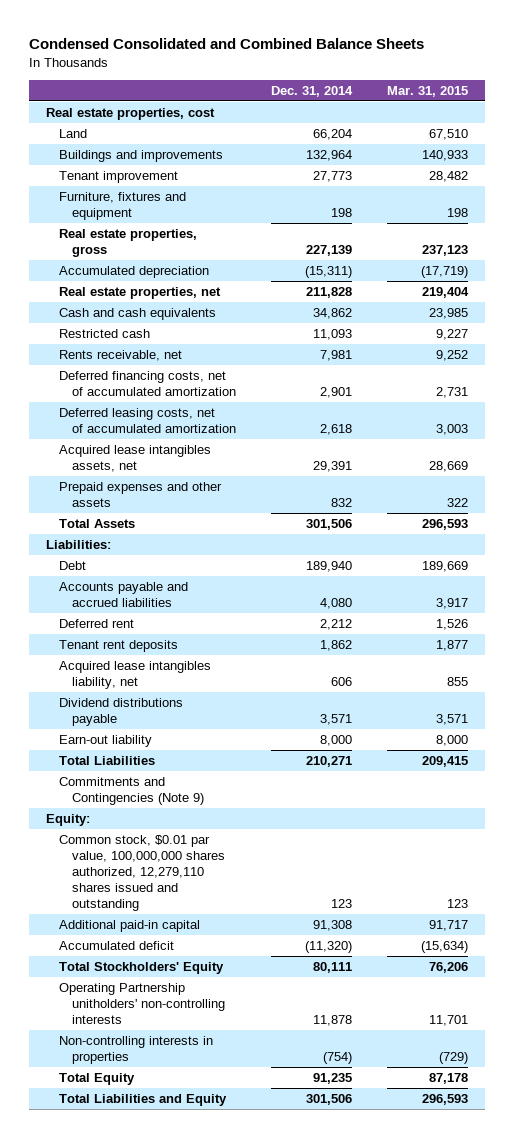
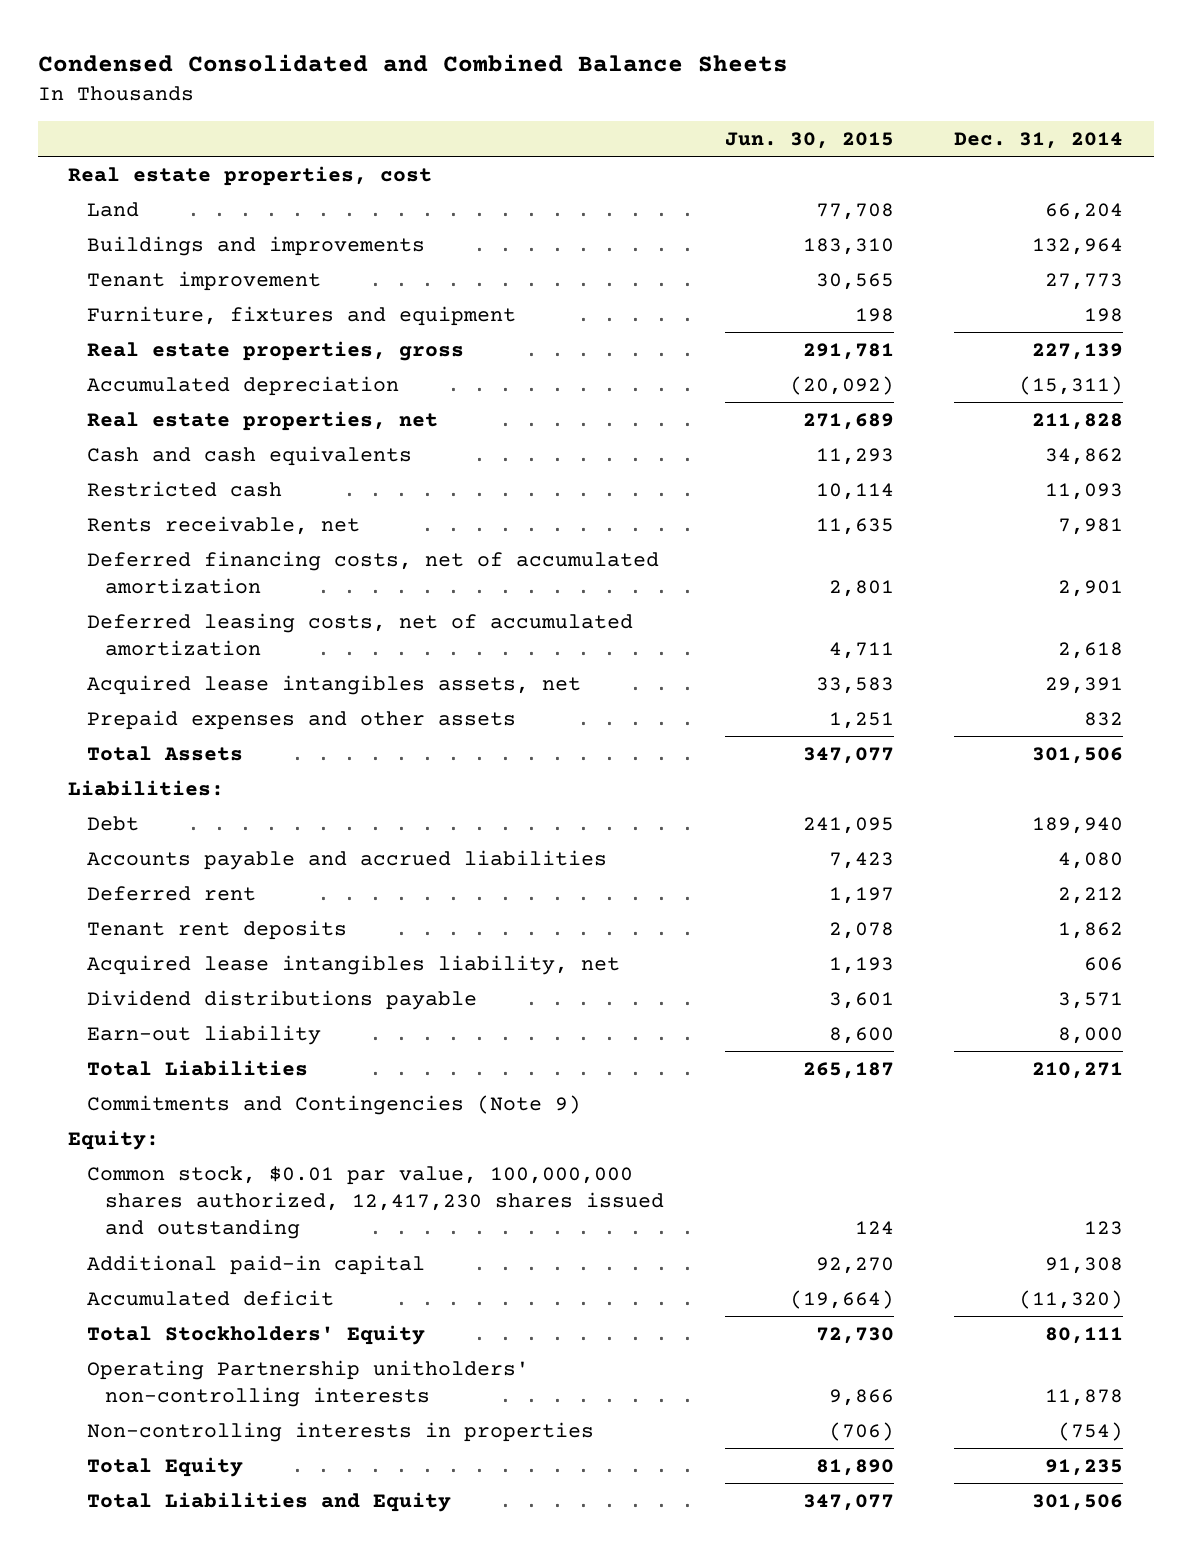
- | Dec. 31, 2014 | Mar. 31, 2015
+ | Jun. 30, 2015 | Dec. 31, 2014
- Common stock, $0.01 par value, 100,000,000 shares authorized, 12,279,110 shares issued and outstanding | 123 | 123
+ Common stock, $0.01 par value, 100,000,000 shares authorized, 12,417,230 shares issued and outstanding | 124 | 123

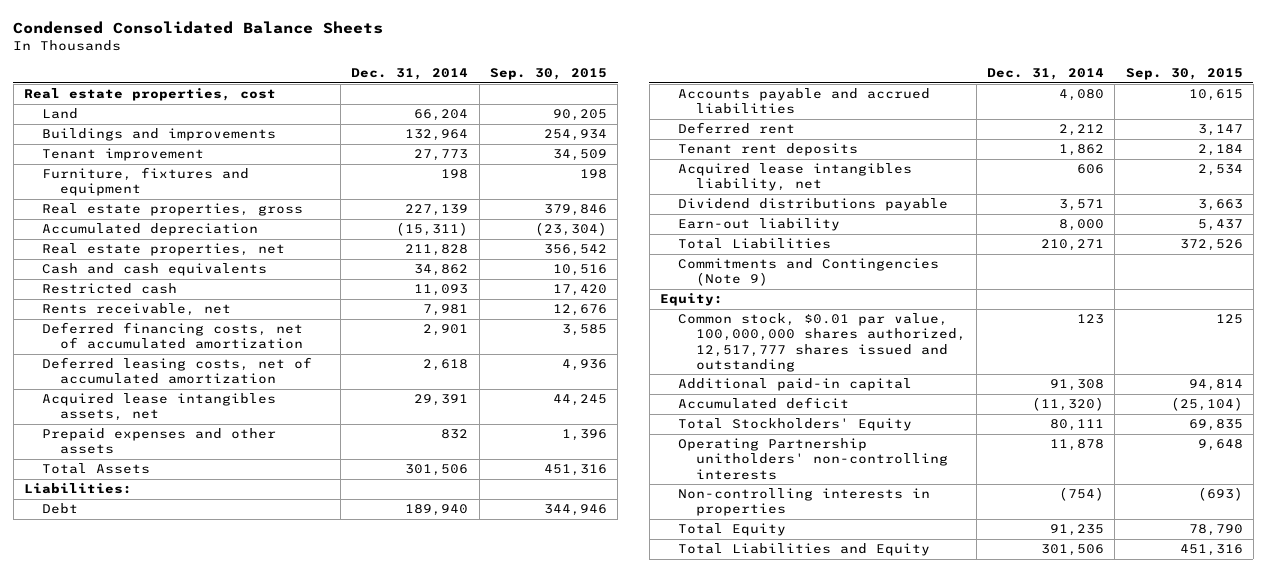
- Condensed Consolidated and Combined Balance Sheets
+ Condensed Consolidated Balance Sheets
- | Jun. 30, 2015 | Dec. 31, 2014
+ | Dec. 31, 2014 | Sep. 30, 2015
- Common stock, $0.01 par value, 100,000,000 shares authorized, 12,417,230 shares issued and outstanding | 124 | 123
+ Common stock, $0.01 par value, 100,000,000 shares authorized, 12,517,777 shares issued and outstanding | 123 | 125

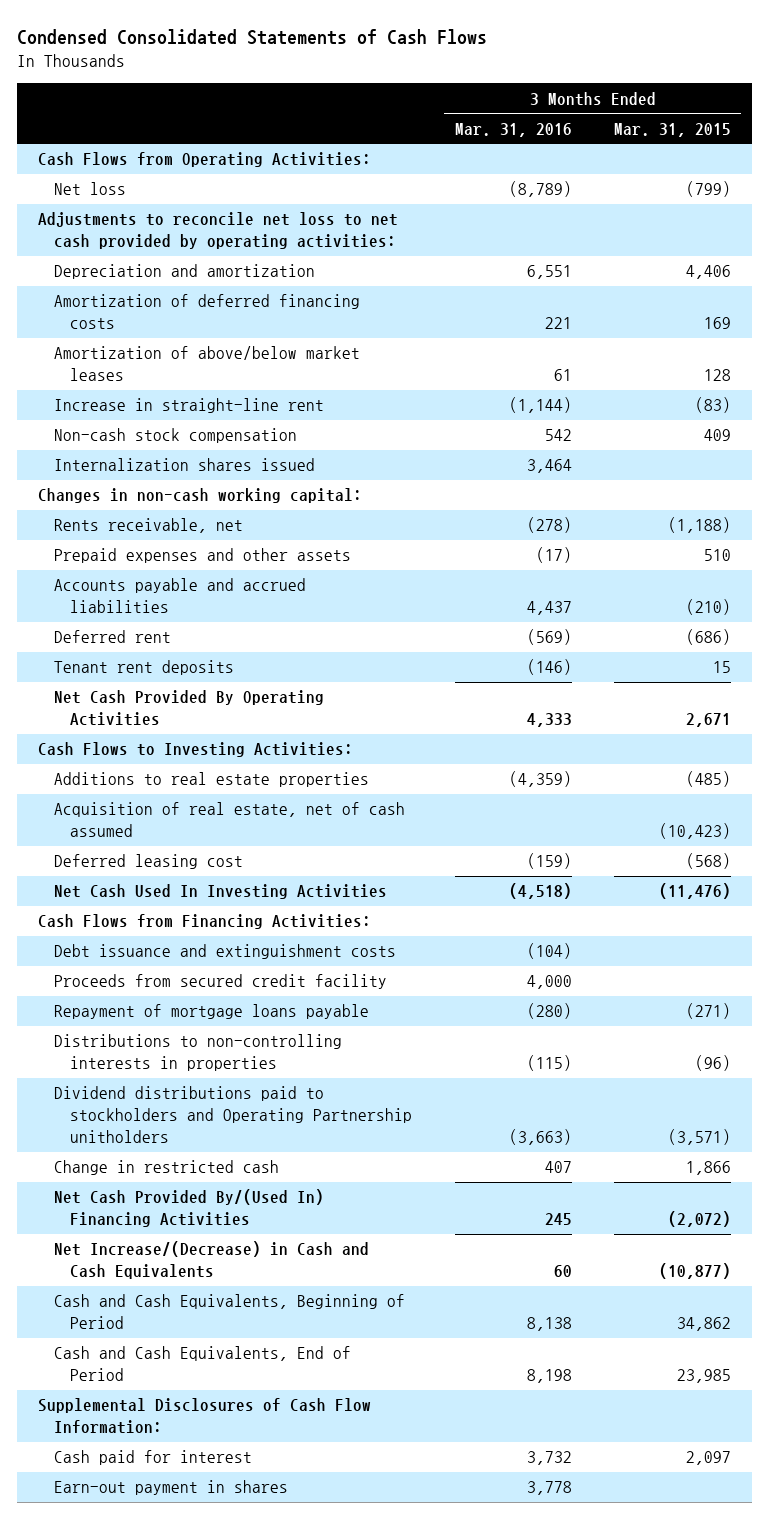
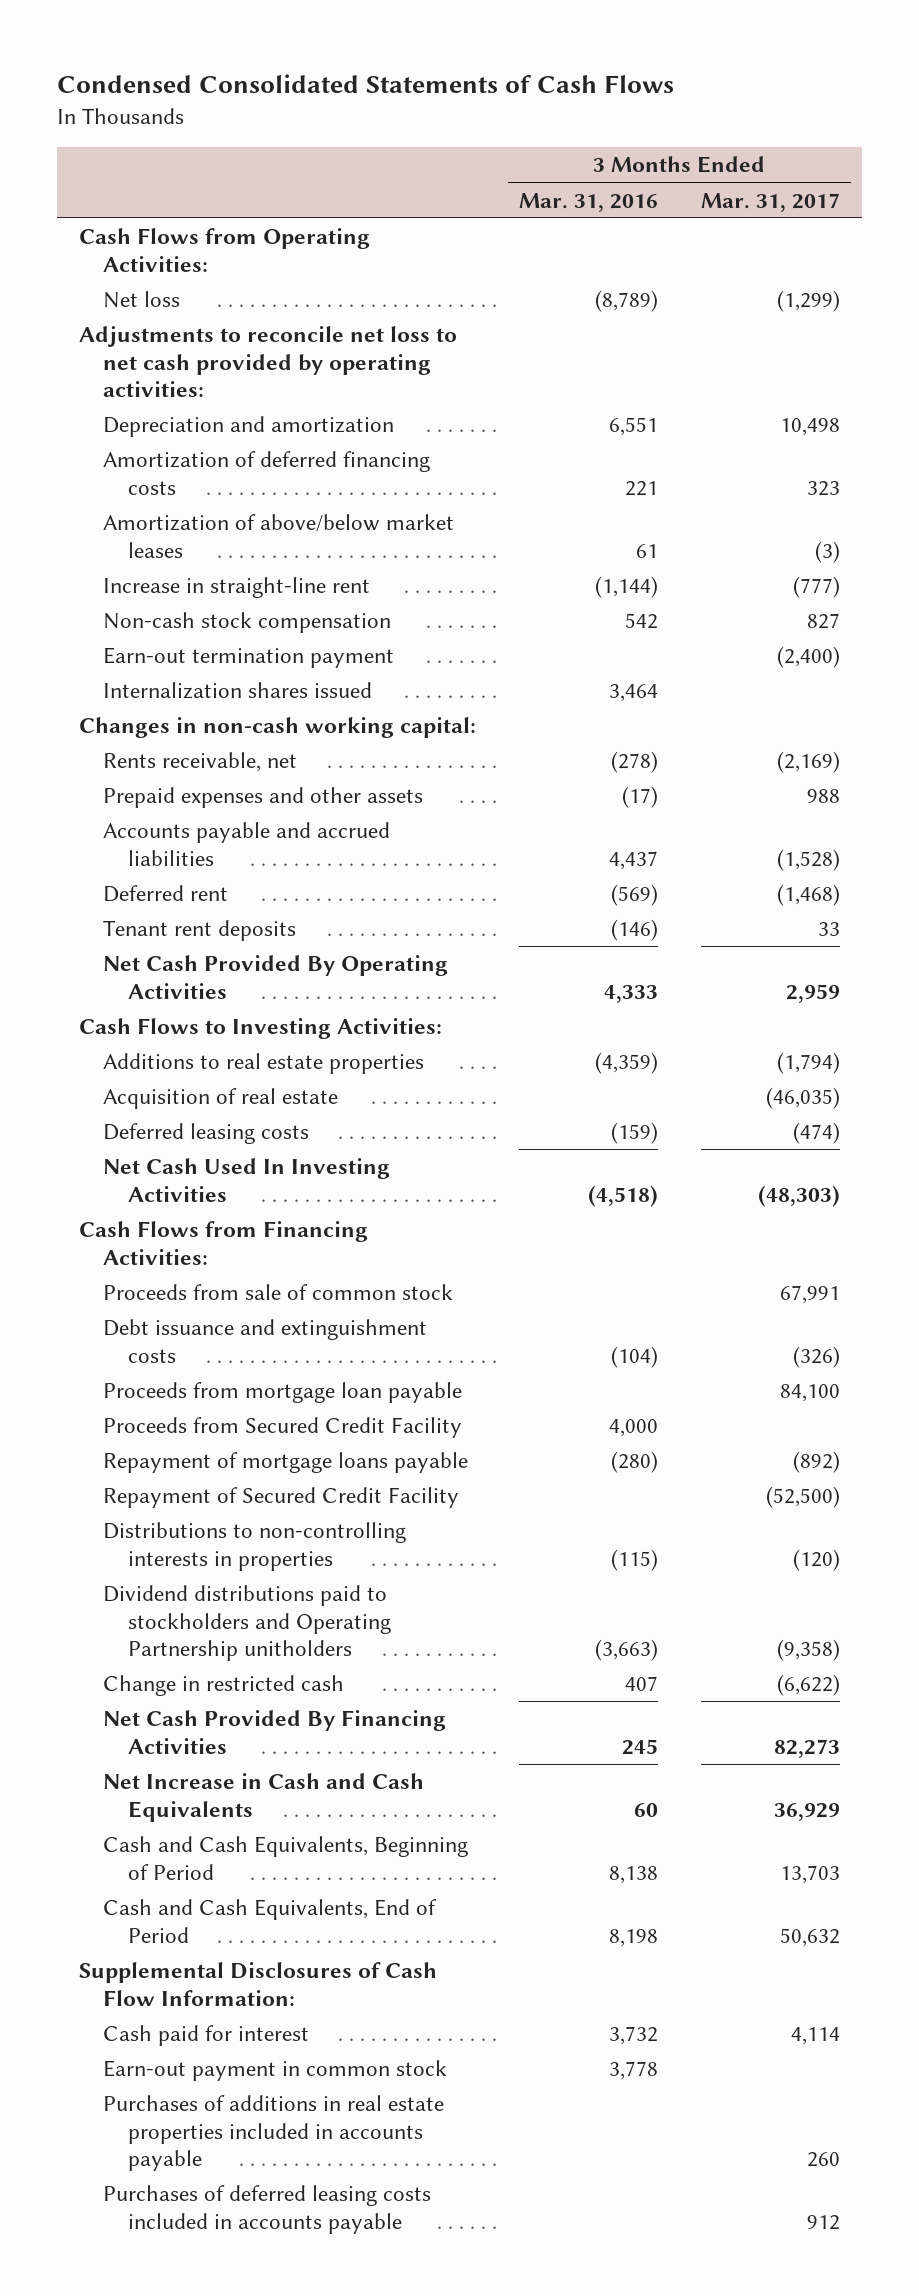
- | 3 Months Ended Mar. 31, 2016 | 3 Months Ended Mar. 31, 2015
+ | 3 Months Ended Mar. 31, 2016 | 3 Months Ended Mar. 31, 2017
+ Earn-out termination payment | | (2,400)
- Acquisition of real estate, net of cash assumed | | (10,423)
- Deferred leasing cost | (159) | (568)
+ Acquisition of real estate | | (46,035)
+ Deferred leasing costs | (159) | (474)
+ Proceeds from sale of common stock | | 67,991
- Proceeds from secured credit facility | 4,000 |
+ Proceeds from mortgage loan payable | | 84,100
+ Proceeds from Secured Credit Facility | 4,000 |
+ Repayment of Secured Credit Facility | | (52,500)
- Net Cash Provided By/(Used In) Financing Activities | 245 | (2,072)
- Net Increase/(Decrease) in Cash and Cash Equivalents | 60 | (10,877)
+ Net Cash Provided By Financing Activities | 245 | 82,273
+ Net Increase in Cash and Cash Equivalents | 60 | 36,929
- Earn-out payment in shares | 3,778 |
+ Earn-out payment in common stock | 3,778 |
+ Purchases of additions in real estate properties included in accounts payable | | 260
+ Purchases of deferred leasing costs included in accounts payable | | 912

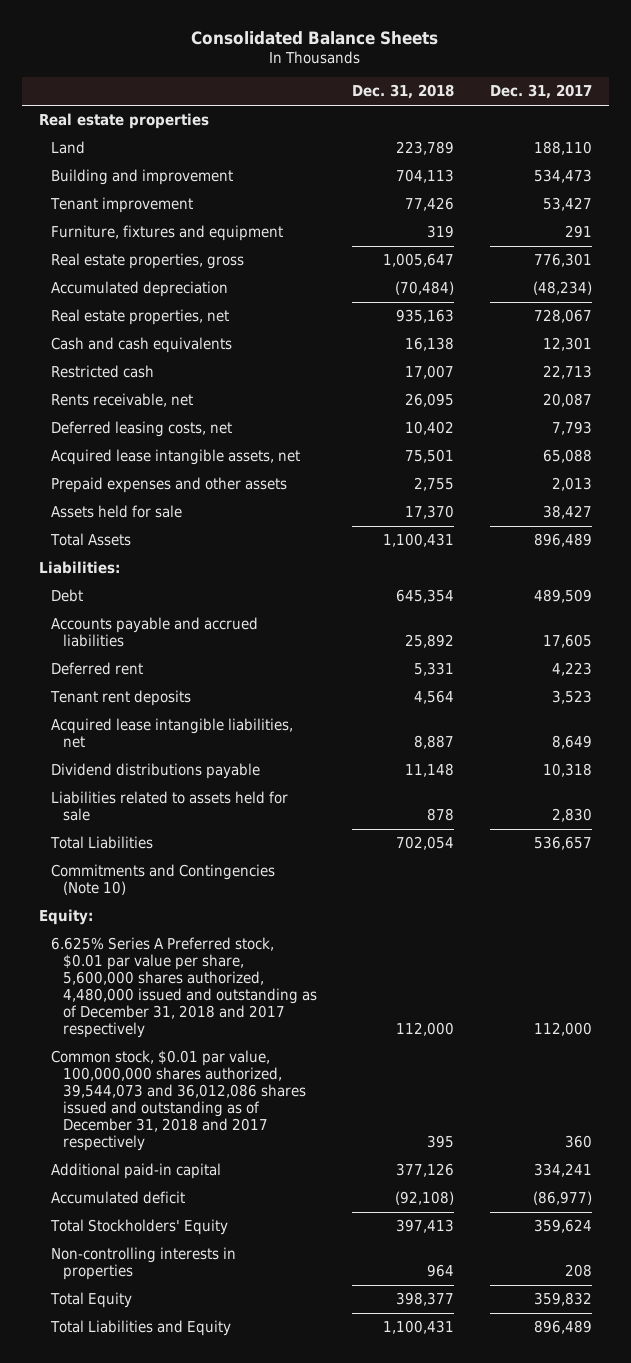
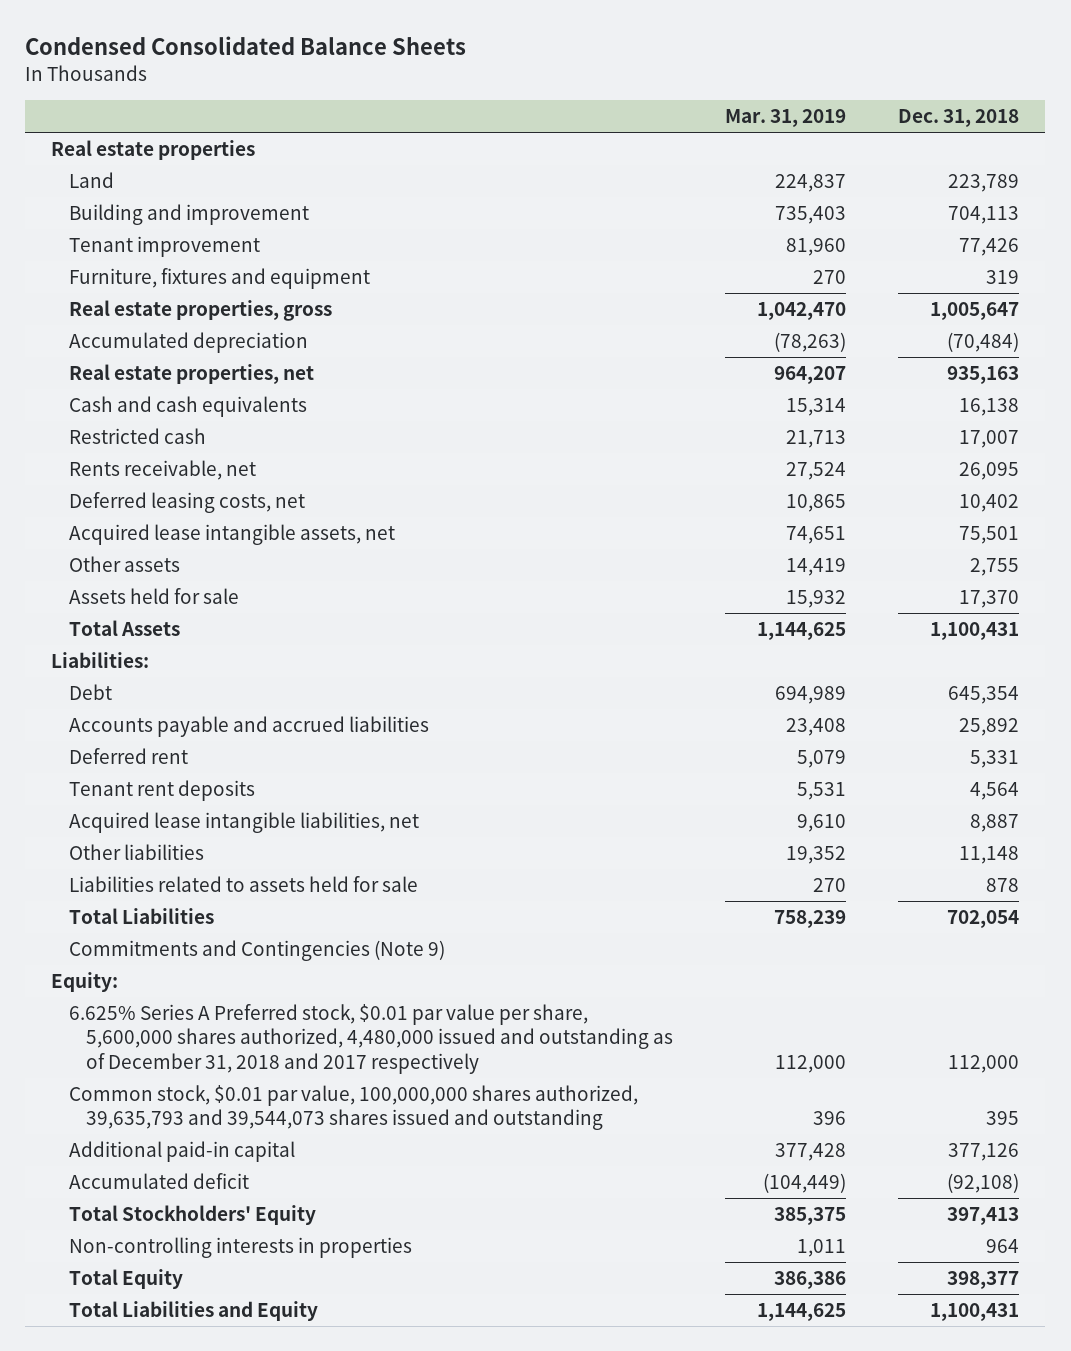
- Consolidated Balance Sheets
+ Condensed Consolidated Balance Sheets
- | Dec. 31, 2018 | Dec. 31, 2017
+ | Mar. 31, 2019 | Dec. 31, 2018
- Prepaid expenses and other assets | 2,755 | 2,013
+ Other assets | 14,419 | 2,755
- Dividend distributions payable | 11,148 | 10,318
+ Other liabilities | 19,352 | 11,148
- Commitments and Contingencies (Note 10)
+ Commitments and Contingencies (Note 9)
- Common stock, $0.01 par value, 100,000,000 shares authorized, 39,544,073 and 36,012,086 shares issued and outstanding as of December 31, 2018 and 2017 respectively | 395 | 360
+ Common stock, $0.01 par value, 100,000,000 shares authorized, 39,635,793 and 39,544,073 shares issued and outstanding | 396 | 395

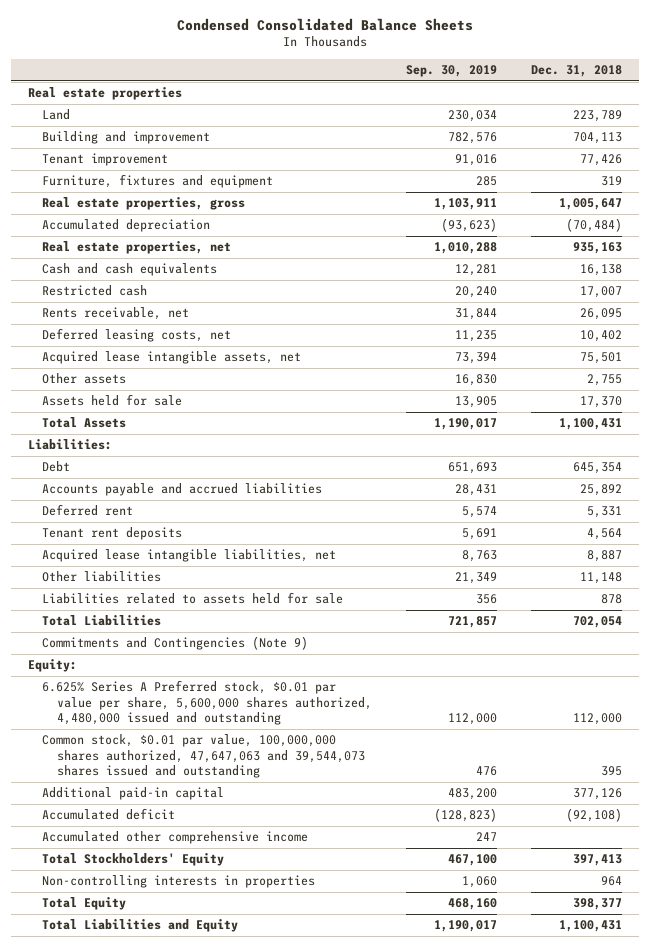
- | Mar. 31, 2019 | Dec. 31, 2018
+ | Sep. 30, 2019 | Dec. 31, 2018
- 6.625% Series A Preferred stock, $0.01 par value per share, 5,600,000 shares authorized, 4,480,000 issued and outstanding as of December 31, 2018 and 2017 respectively | 112,000 | 112,000
- Common stock, $0.01 par value, 100,000,000 shares authorized, 39,635,793 and 39,544,073 shares issued and outstanding | 396 | 395
+ 6.625% Series A Preferred stock, $0.01 par value per share, 5,600,000 shares authorized, 4,480,000 issued and outstanding | 112,000 | 112,000
+ Common stock, $0.01 par value, 100,000,000 shares authorized, 47,647,063 and 39,544,073 shares issued and outstanding | 476 | 395
+ Accumulated other comprehensive income | 247 |

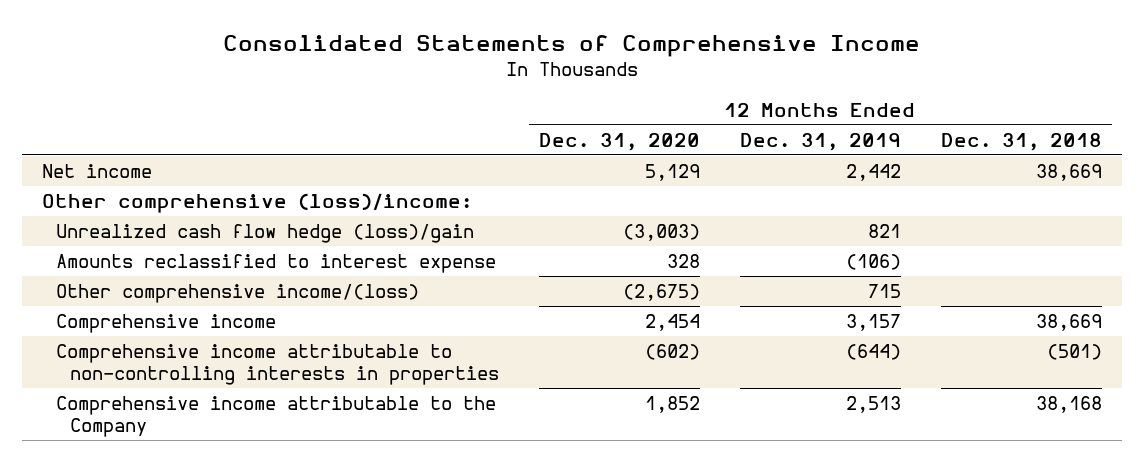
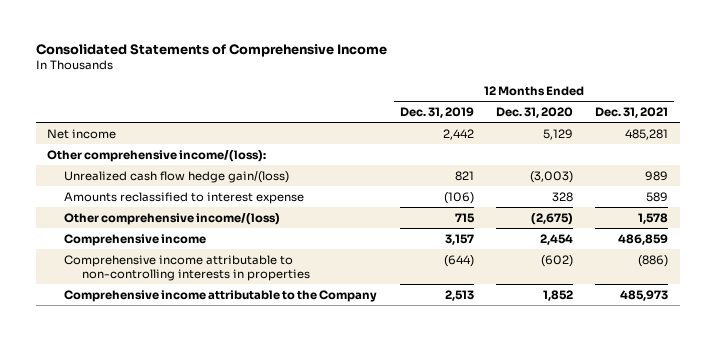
- | 12 Months Ended Dec. 31, 2020 | 12 Months Ended Dec. 31, 2019 | 12 Months Ended Dec. 31, 2018
+ | 12 Months Ended Dec. 31, 2019 | 12 Months Ended Dec. 31, 2020 | 12 Months Ended Dec. 31, 2021
- Other comprehensive (loss)/income:
- Unrealized cash flow hedge (loss)/gain | (3,003) | 821 |
+ Other comprehensive income/(loss):
+ Unrealized cash flow hedge gain/(loss) | 821 | (3,003) | 989

